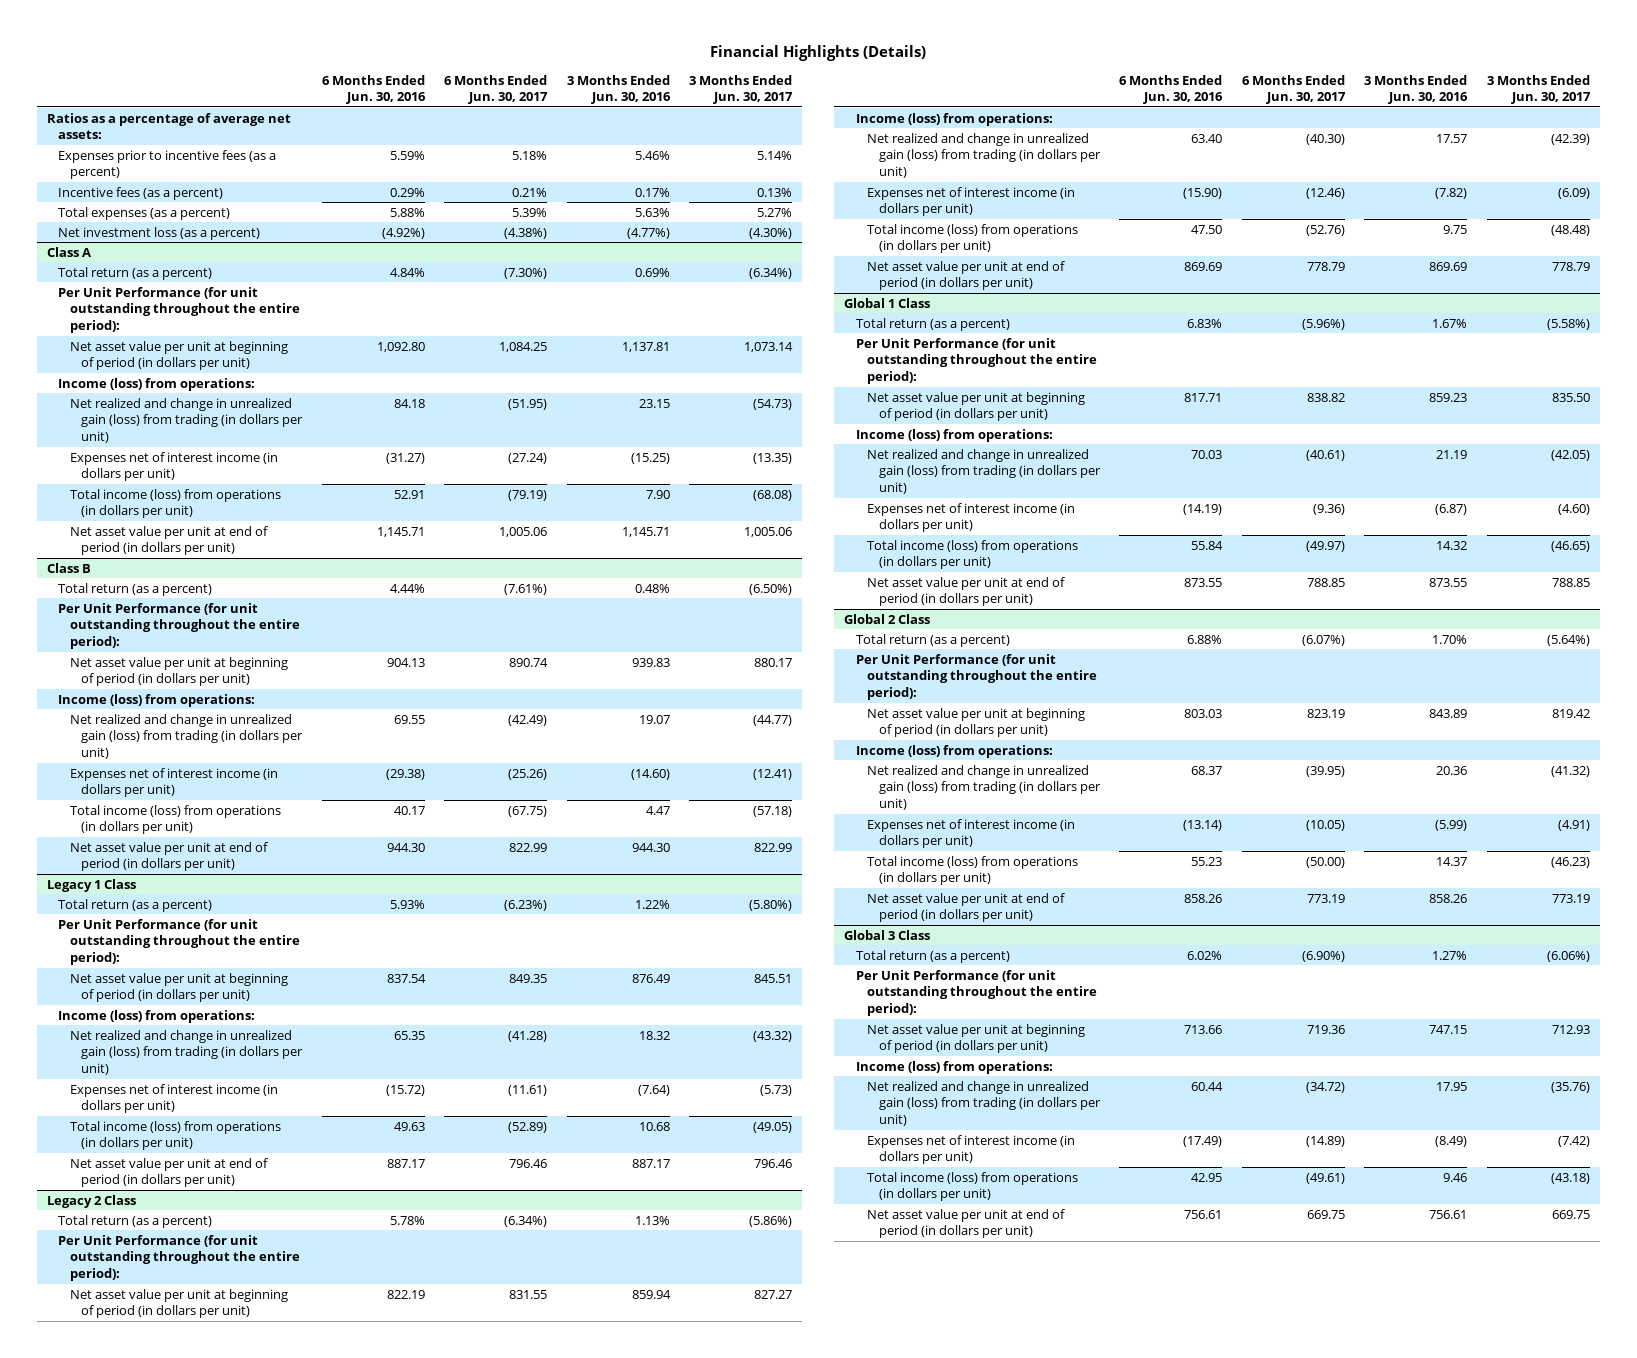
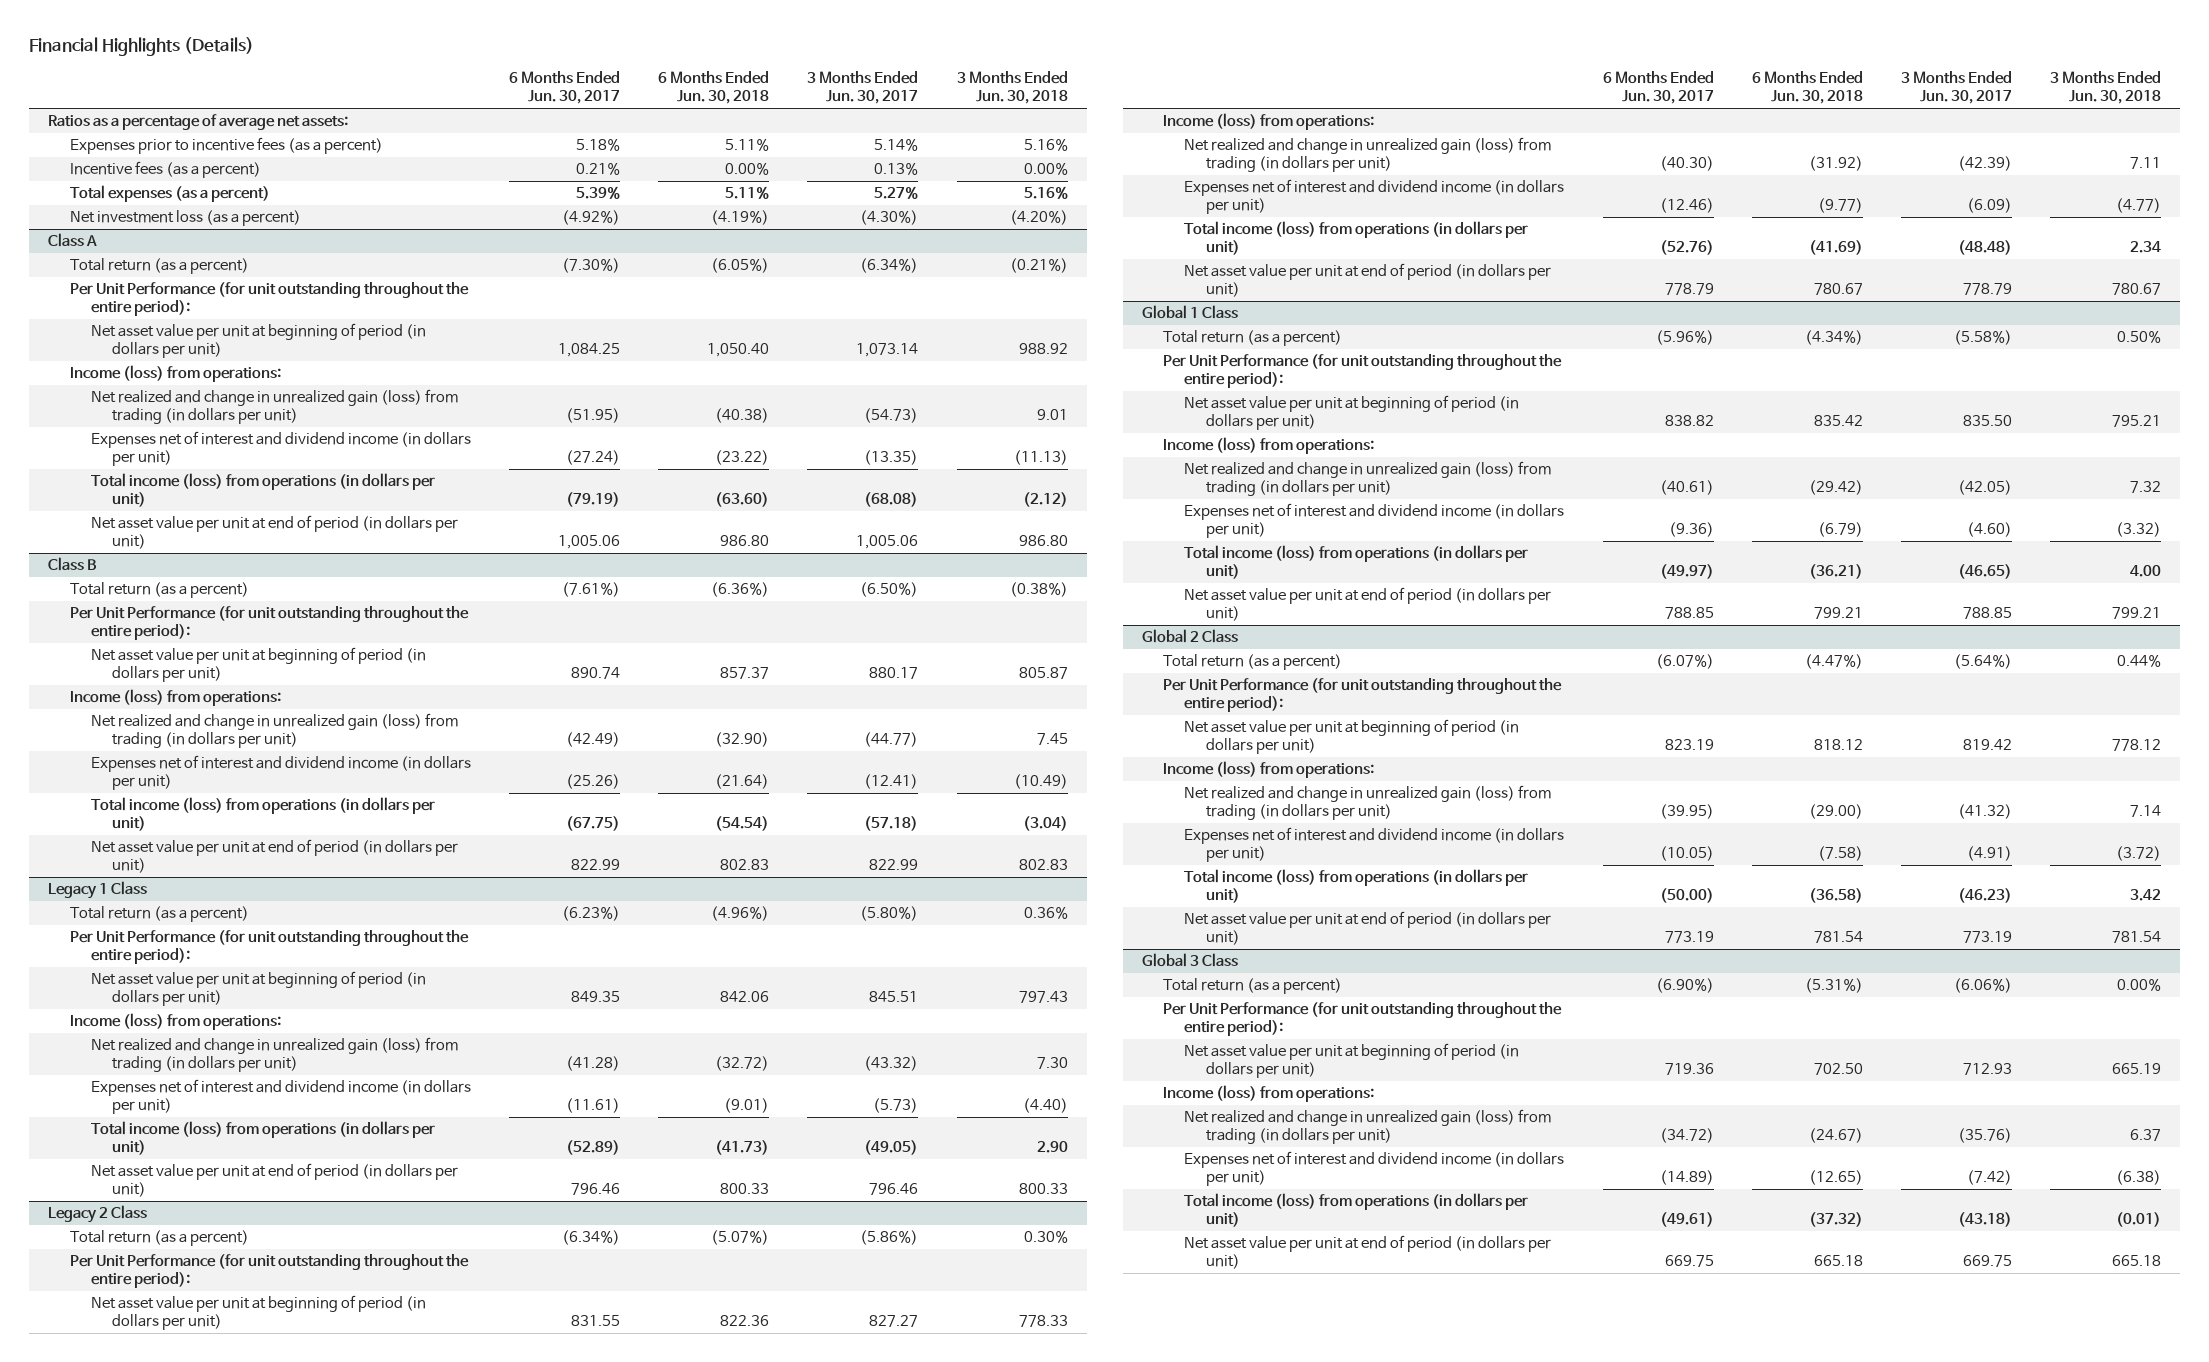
- | 6 Months Ended Jun. 30, 2016 | 6 Months Ended Jun. 30, 2017 | 3 Months Ended Jun. 30, 2016 | 3 Months Ended Jun. 30, 2017
+ | 6 Months Ended Jun. 30, 2017 | 6 Months Ended Jun. 30, 2018 | 3 Months Ended Jun. 30, 2017 | 3 Months Ended Jun. 30, 2018
- Net investment loss (as a percent) | (4.92%) | (4.38%) | (4.77%) | (4.30%)
+ Net investment loss (as a percent) | (4.92%) | (4.19%) | (4.30%) | (4.20%)
@ Class A
- Expenses net of interest income (in dollars per unit) | (31.27) | (27.24) | (15.25) | (13.35)
+ Expenses net of interest and dividend income (in dollars per unit) | (27.24) | (23.22) | (13.35) | (11.13)
@ Class B
- Expenses net of interest income (in dollars per unit) | (29.38) | (25.26) | (14.60) | (12.41)
+ Expenses net of interest and dividend income (in dollars per unit) | (25.26) | (21.64) | (12.41) | (10.49)
@ Legacy 1 Class
- Expenses net of interest income (in dollars per unit) | (15.72) | (11.61) | (7.64) | (5.73)
+ Expenses net of interest and dividend income (in dollars per unit) | (11.61) | (9.01) | (5.73) | (4.40)
@ Legacy 2 Class
- Expenses net of interest income (in dollars per unit) | (15.90) | (12.46) | (7.82) | (6.09)
+ Expenses net of interest and dividend income (in dollars per unit) | (12.46) | (9.77) | (6.09) | (4.77)
@ Global 1 Class
- Expenses net of interest income (in dollars per unit) | (14.19) | (9.36) | (6.87) | (4.60)
+ Expenses net of interest and dividend income (in dollars per unit) | (9.36) | (6.79) | (4.60) | (3.32)
@ Global 2 Class
- Expenses net of interest income (in dollars per unit) | (13.14) | (10.05) | (5.99) | (4.91)
+ Expenses net of interest and dividend income (in dollars per unit) | (10.05) | (7.58) | (4.91) | (3.72)
@ Global 3 Class
- Expenses net of interest income (in dollars per unit) | (17.49) | (14.89) | (8.49) | (7.42)
+ Expenses net of interest and dividend income (in dollars per unit) | (14.89) | (12.65) | (7.42) | (6.38)

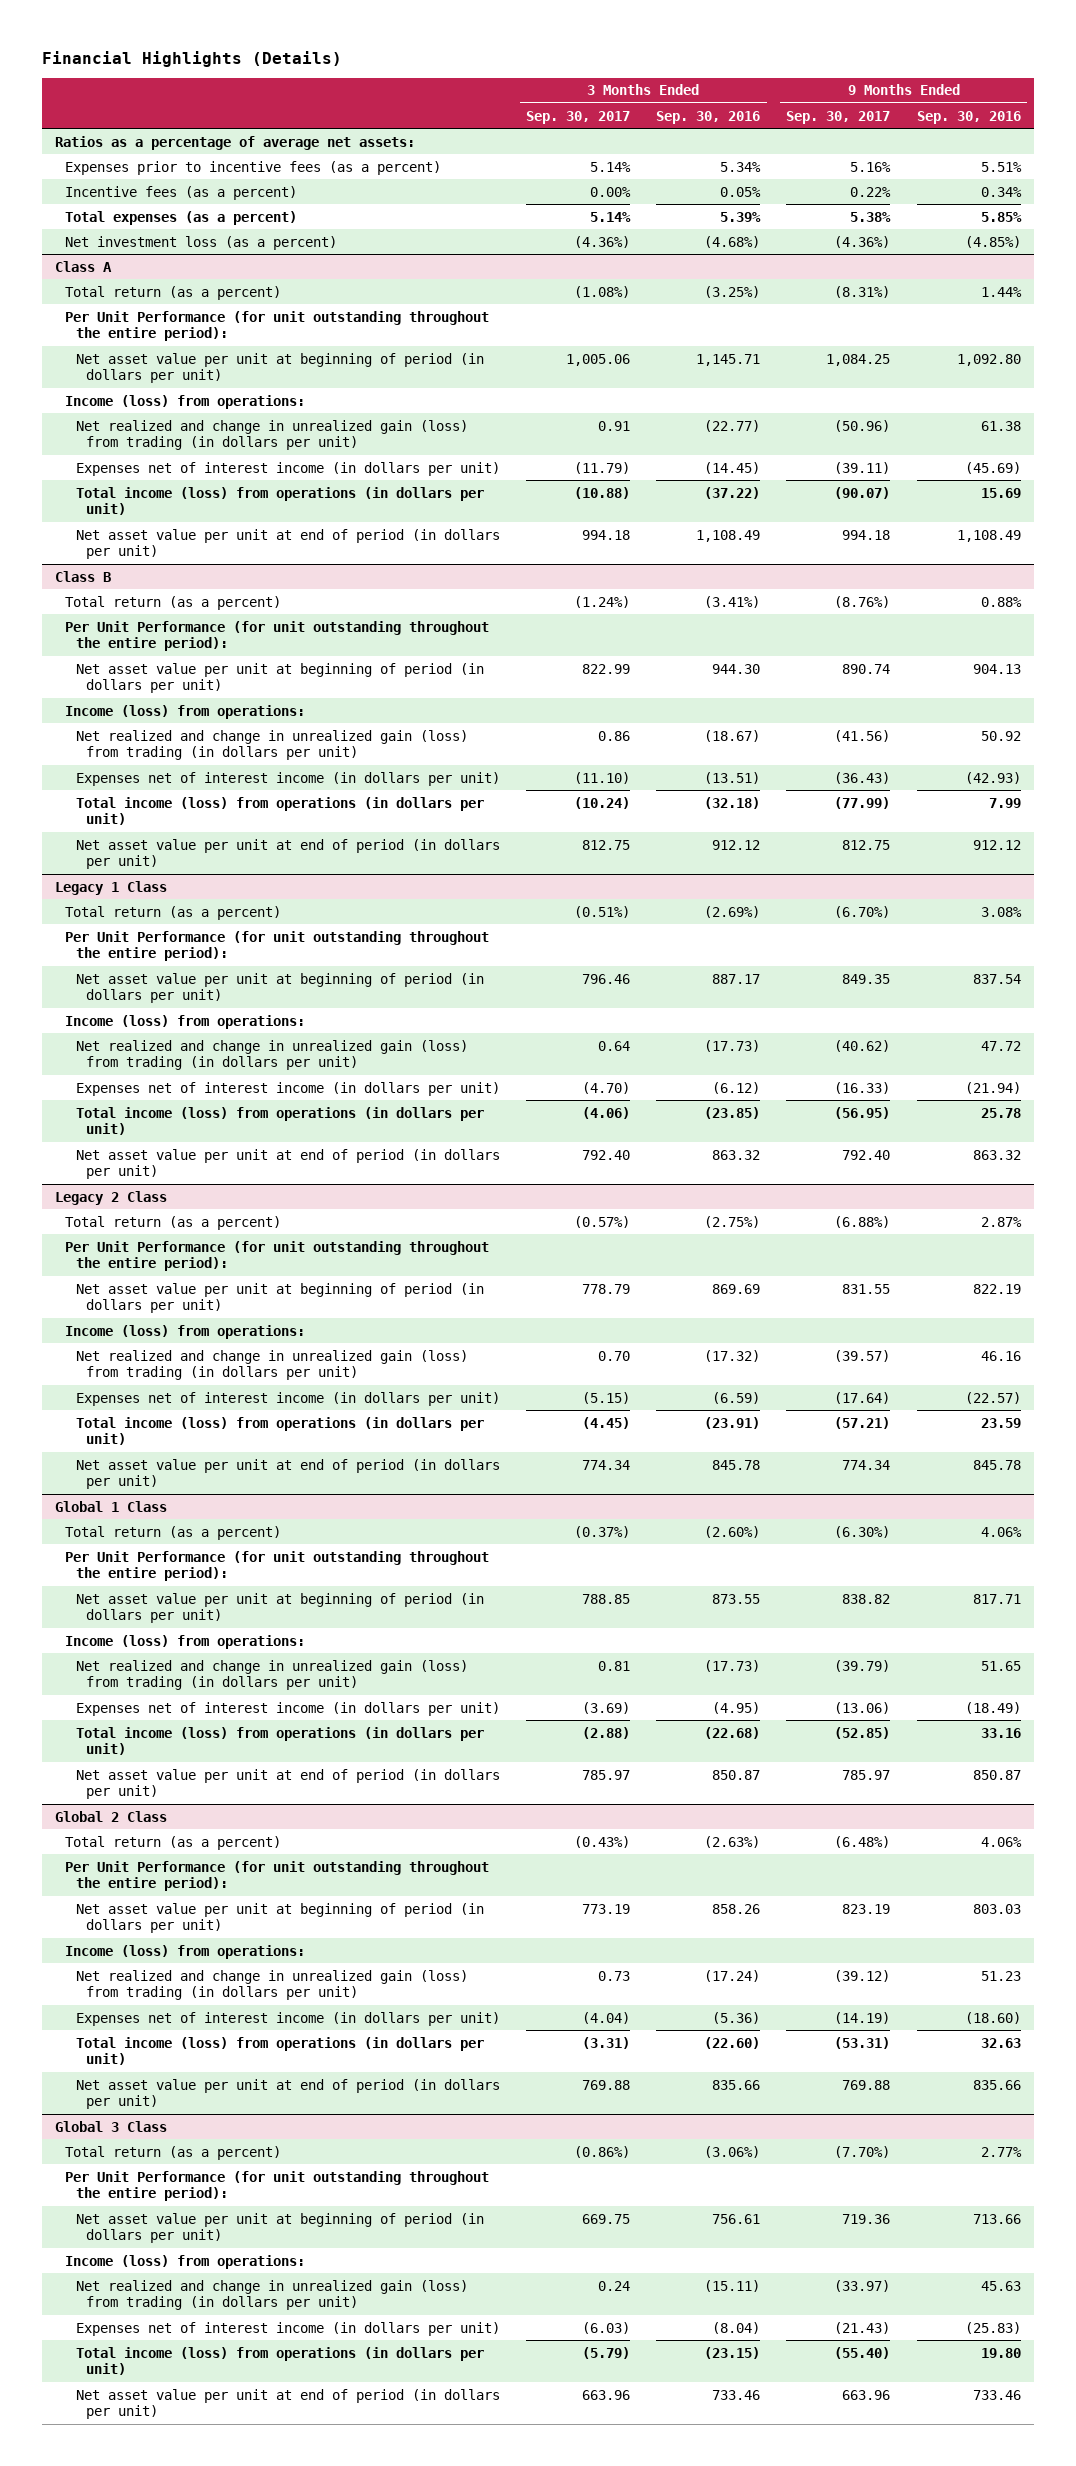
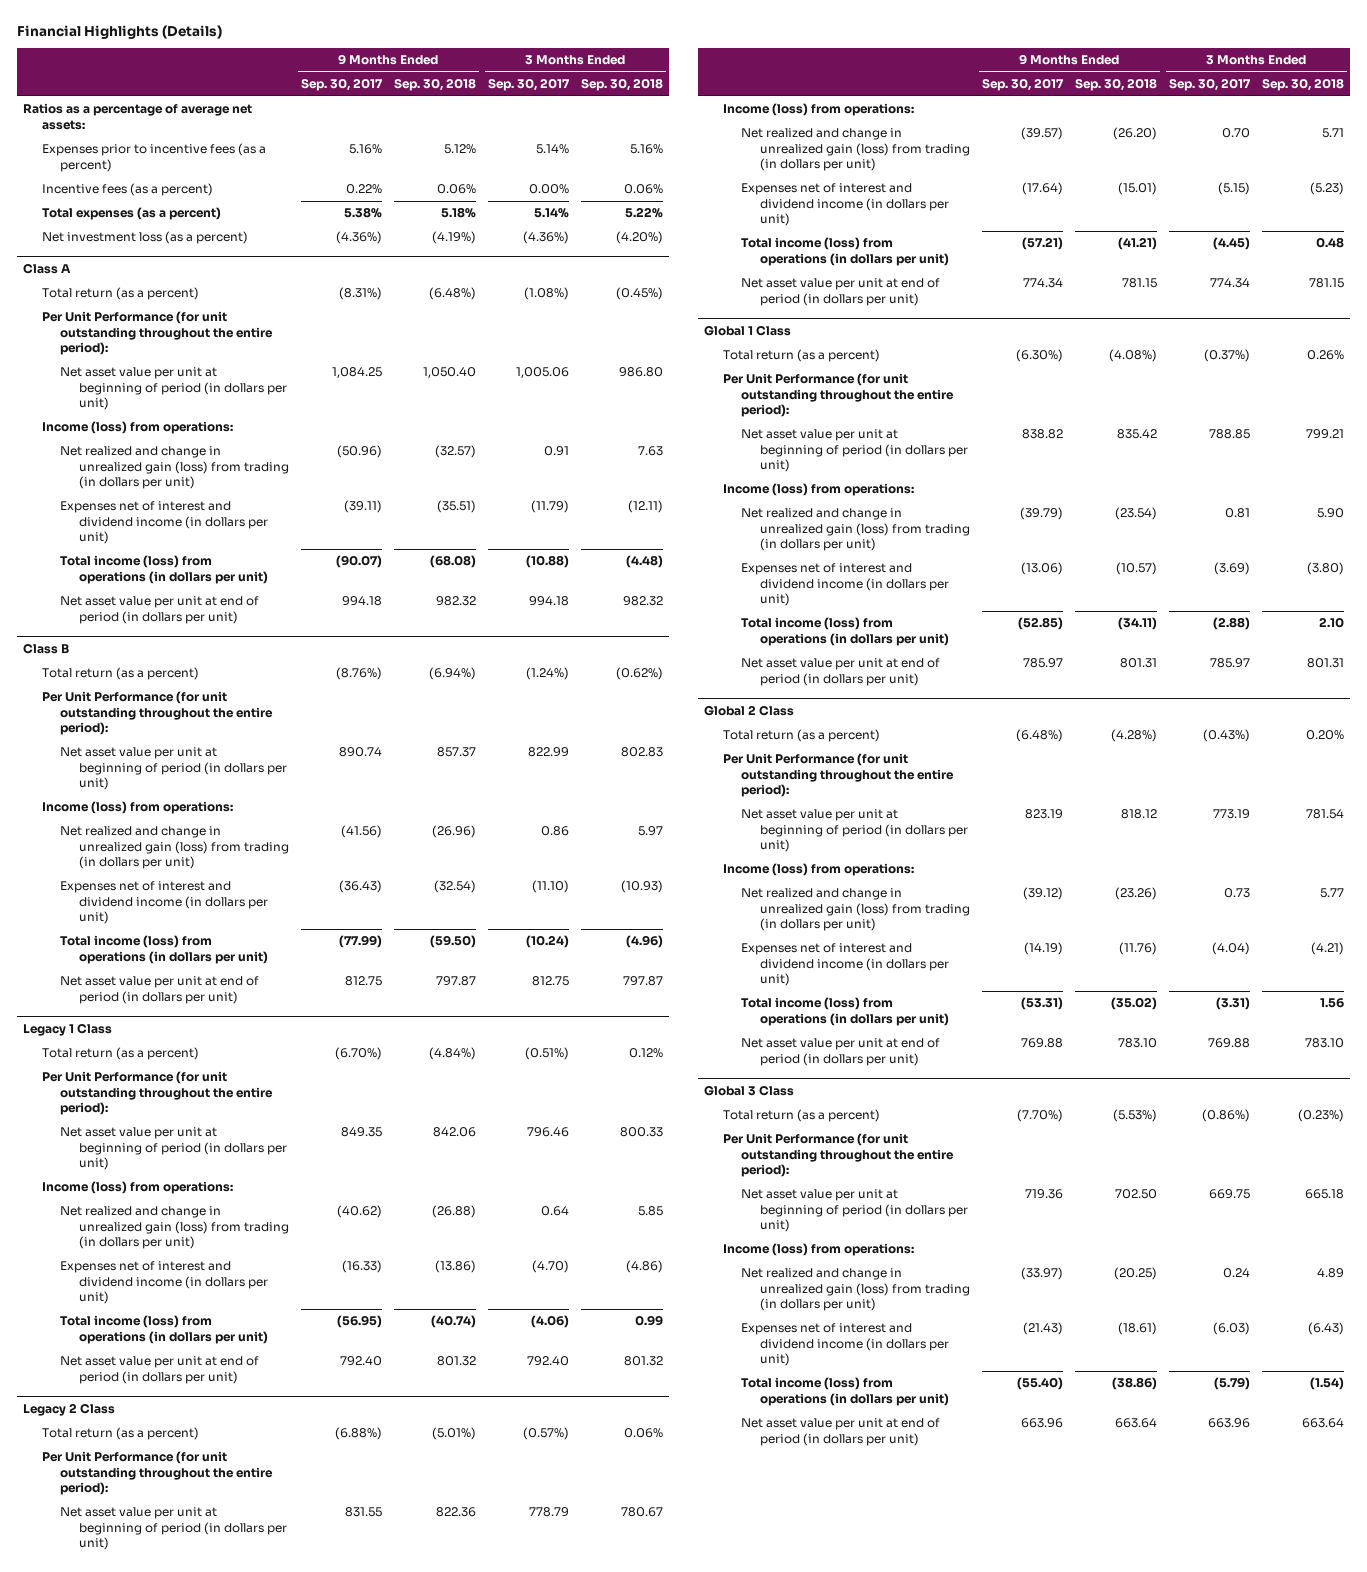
- | 3 Months Ended Sep. 30, 2017 | 3 Months Ended Sep. 30, 2016 | 9 Months Ended Sep. 30, 2017 | 9 Months Ended Sep. 30, 2016
+ | 9 Months Ended Sep. 30, 2017 | 9 Months Ended Sep. 30, 2018 | 3 Months Ended Sep. 30, 2017 | 3 Months Ended Sep. 30, 2018
@ Class A
- Expenses net of interest income (in dollars per unit) | (11.79) | (14.45) | (39.11) | (45.69)
+ Expenses net of interest and dividend income (in dollars per unit) | (39.11) | (35.51) | (11.79) | (12.11)
@ Class B
- Expenses net of interest income (in dollars per unit) | (11.10) | (13.51) | (36.43) | (42.93)
+ Expenses net of interest and dividend income (in dollars per unit) | (36.43) | (32.54) | (11.10) | (10.93)
@ Legacy 1 Class
- Expenses net of interest income (in dollars per unit) | (4.70) | (6.12) | (16.33) | (21.94)
+ Expenses net of interest and dividend income (in dollars per unit) | (16.33) | (13.86) | (4.70) | (4.86)
@ Legacy 2 Class
- Expenses net of interest income (in dollars per unit) | (5.15) | (6.59) | (17.64) | (22.57)
+ Expenses net of interest and dividend income (in dollars per unit) | (17.64) | (15.01) | (5.15) | (5.23)
@ Global 1 Class
- Expenses net of interest income (in dollars per unit) | (3.69) | (4.95) | (13.06) | (18.49)
+ Expenses net of interest and dividend income (in dollars per unit) | (13.06) | (10.57) | (3.69) | (3.80)
@ Global 2 Class
- Expenses net of interest income (in dollars per unit) | (4.04) | (5.36) | (14.19) | (18.60)
+ Expenses net of interest and dividend income (in dollars per unit) | (14.19) | (11.76) | (4.04) | (4.21)
@ Global 3 Class
- Expenses net of interest income (in dollars per unit) | (6.03) | (8.04) | (21.43) | (25.83)
+ Expenses net of interest and dividend income (in dollars per unit) | (21.43) | (18.61) | (6.03) | (6.43)

